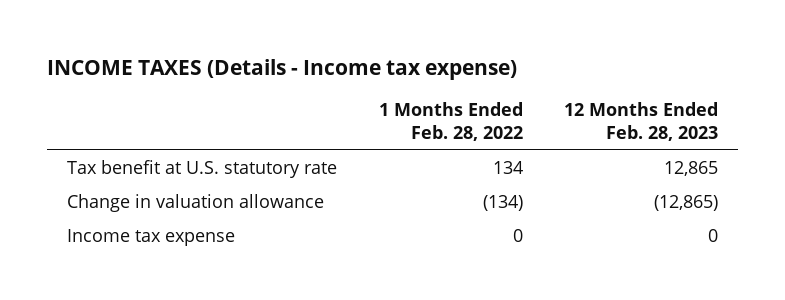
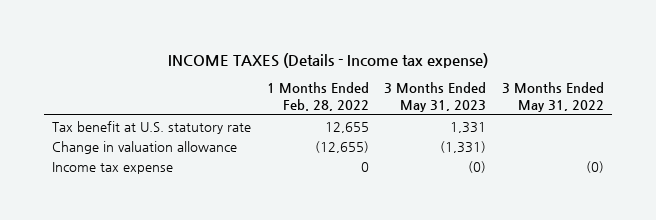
- | 1 Months Ended Feb. 28, 2022 | 12 Months Ended Feb. 28, 2023
+ | 1 Months Ended Feb. 28, 2022 | 3 Months Ended May 31, 2023 | 3 Months Ended May 31, 2022
- Tax benefit at U.S. statutory rate | 134 | 12,865
- Change in valuation allowance | (134) | (12,865)
+ Tax benefit at U.S. statutory rate | 12,655 | 1,331 |
+ Change in valuation allowance | (12,655) | (1,331) |

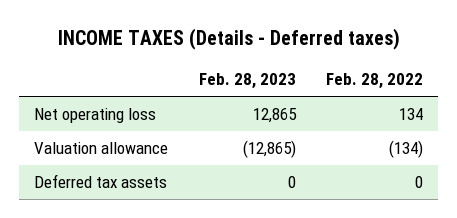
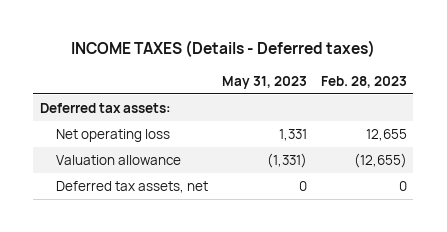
- | Feb. 28, 2023 | Feb. 28, 2022
+ | May 31, 2023 | Feb. 28, 2023
- Net operating loss | 12,865 | 134
- Valuation allowance | (12,865) | (134)
- Deferred tax assets | 0 | 0
+ Deferred tax assets:
+ Net operating loss | 1,331 | 12,655
+ Valuation allowance | (1,331) | (12,655)
+ Deferred tax assets, net | 0 | 0

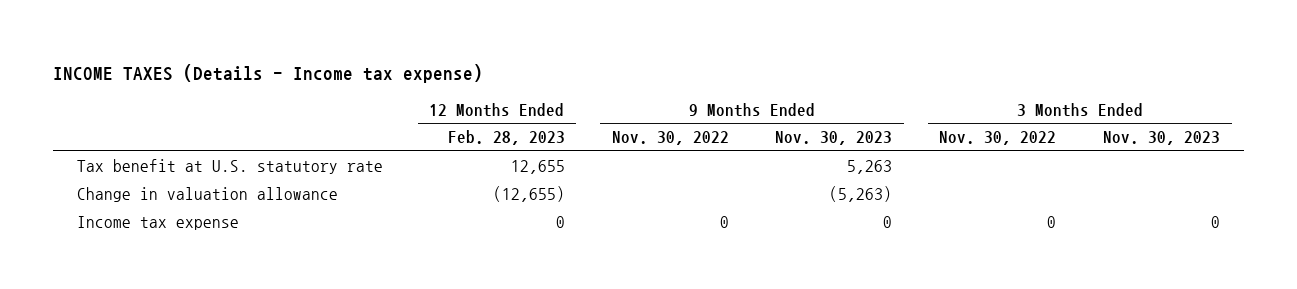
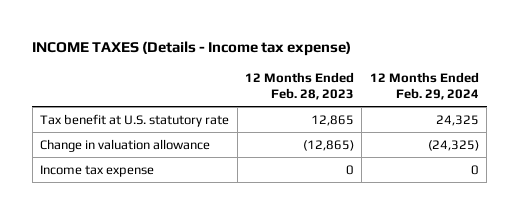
- | 12 Months Ended Feb. 28, 2023 | 9 Months Ended Nov. 30, 2022 | 9 Months Ended Nov. 30, 2023 | 3 Months Ended Nov. 30, 2022 | 3 Months Ended Nov. 30, 2023
+ | 12 Months Ended Feb. 28, 2023 | 12 Months Ended Feb. 29, 2024
- Tax benefit at U.S. statutory rate | 12,655 | | 5,263 | |
- Change in valuation allowance | (12,655) | | (5,263) | |
+ Tax benefit at U.S. statutory rate | 12,865 | 24,325
+ Change in valuation allowance | (12,865) | (24,325)

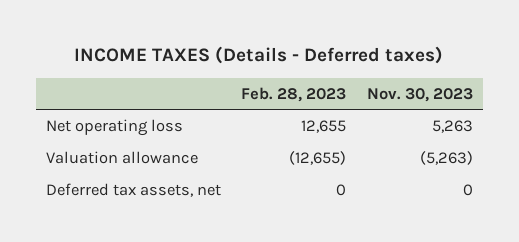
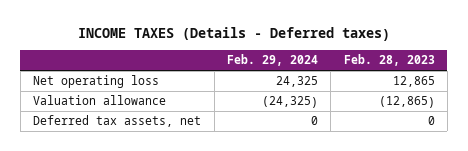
- | Feb. 28, 2023 | Nov. 30, 2023
+ | Feb. 29, 2024 | Feb. 28, 2023
- Net operating loss | 12,655 | 5,263
- Valuation allowance | (12,655) | (5,263)
+ Net operating loss | 24,325 | 12,865
+ Valuation allowance | (24,325) | (12,865)

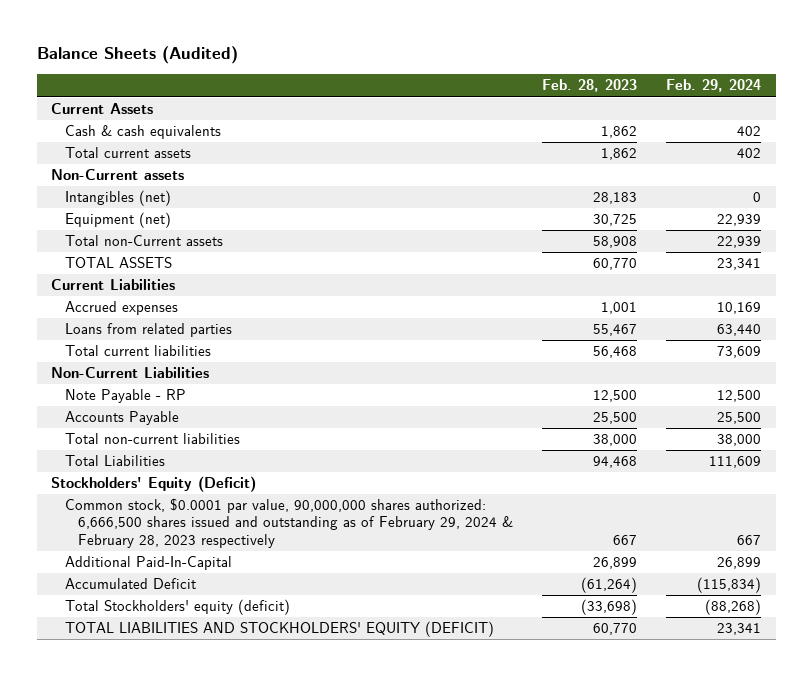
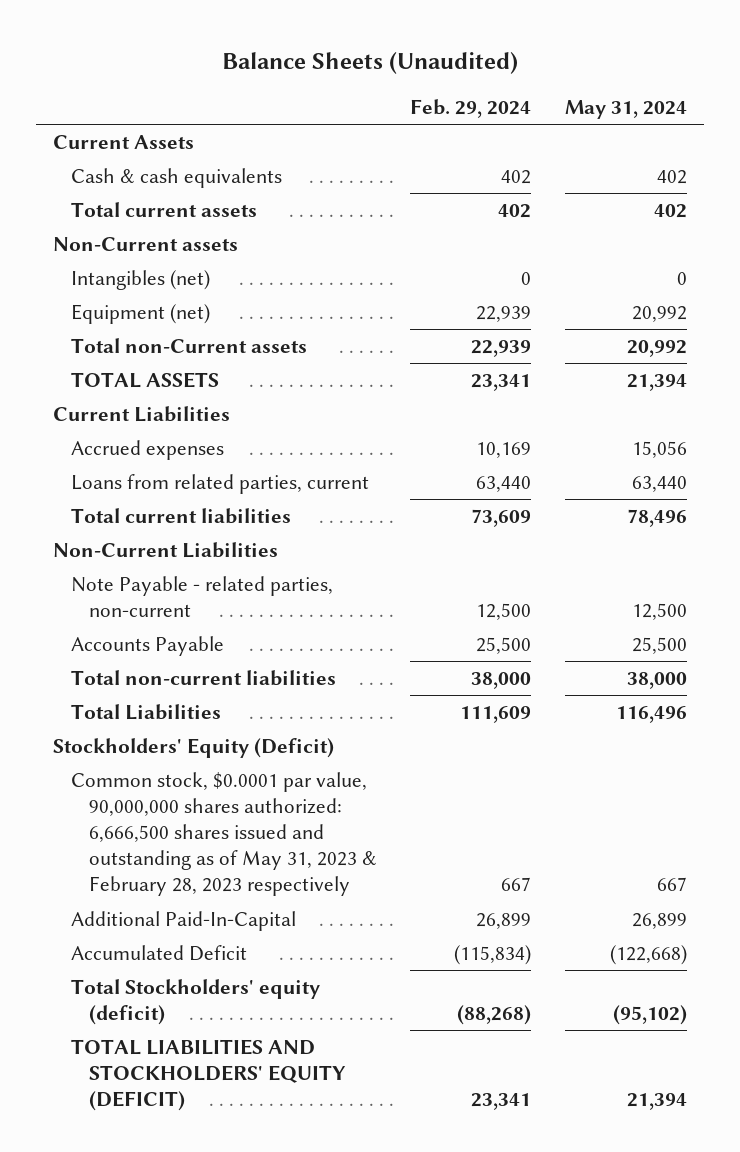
- Balance Sheets (Audited)
+ Balance Sheets (Unaudited)
- | Feb. 28, 2023 | Feb. 29, 2024
+ | Feb. 29, 2024 | May 31, 2024
- Loans from related parties | 55,467 | 63,440
+ Loans from related parties, current | 63,440 | 63,440
- Note Payable - RP | 12,500 | 12,500
+ Note Payable - related parties, non-current | 12,500 | 12,500
- Common stock, $0.0001 par value, 90,000,000 shares authorized: 6,666,500 shares issued and outstanding as of February 29, 2024 & February 28, 2023 respectively | 667 | 667
+ Common stock, $0.0001 par value, 90,000,000 shares authorized: 6,666,500 shares issued and outstanding as of May 31, 2023 & February 28, 2023 respectively | 667 | 667

